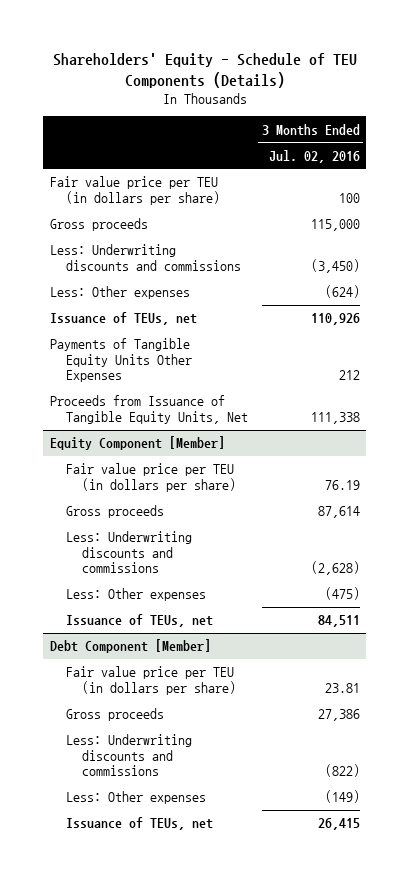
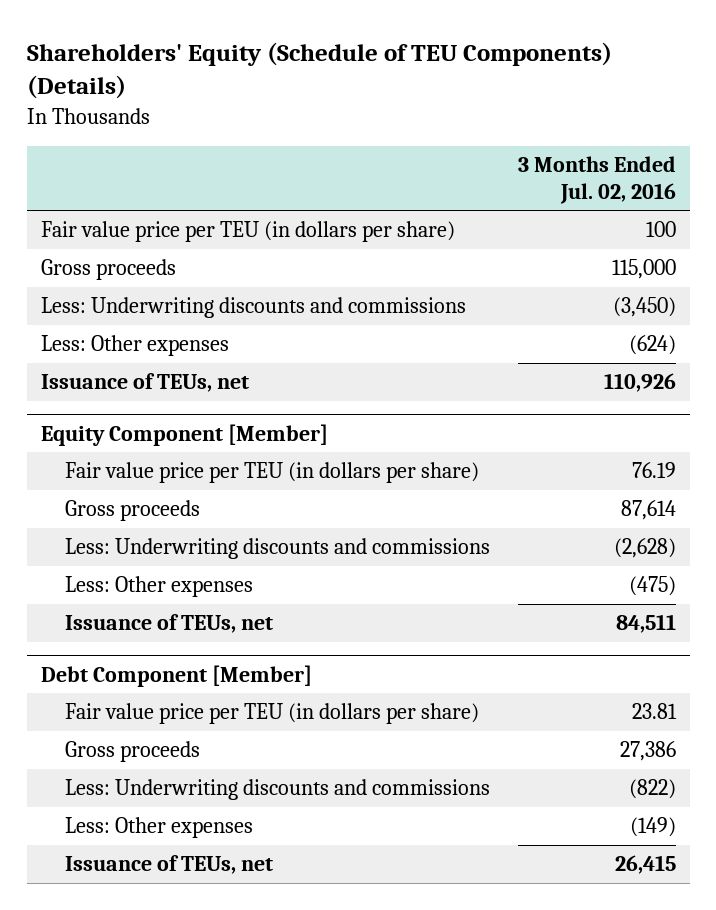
- Shareholders' Equity - Schedule of TEU Components (Details)
+ Shareholders' Equity (Schedule of TEU Components) (Details)
- Payments of Tangible Equity Units Other Expenses | 212
- Proceeds from Issuance of Tangible Equity Units, Net | 111,338

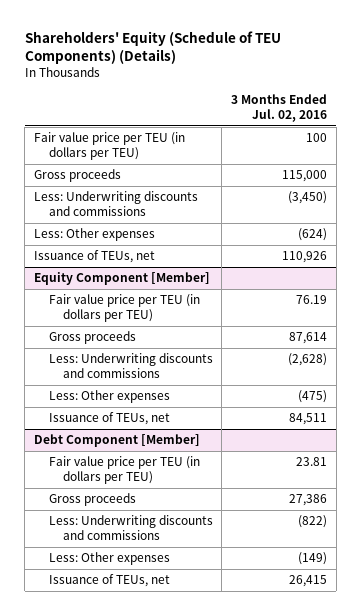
- Fair value price per TEU (in dollars per share) | 100
+ Fair value price per TEU (in dollars per TEU) | 100
@ Equity Component [Member]
- Fair value price per TEU (in dollars per share) | 76.19
+ Fair value price per TEU (in dollars per TEU) | 76.19
@ Debt Component [Member]
- Fair value price per TEU (in dollars per share) | 23.81
+ Fair value price per TEU (in dollars per TEU) | 23.81

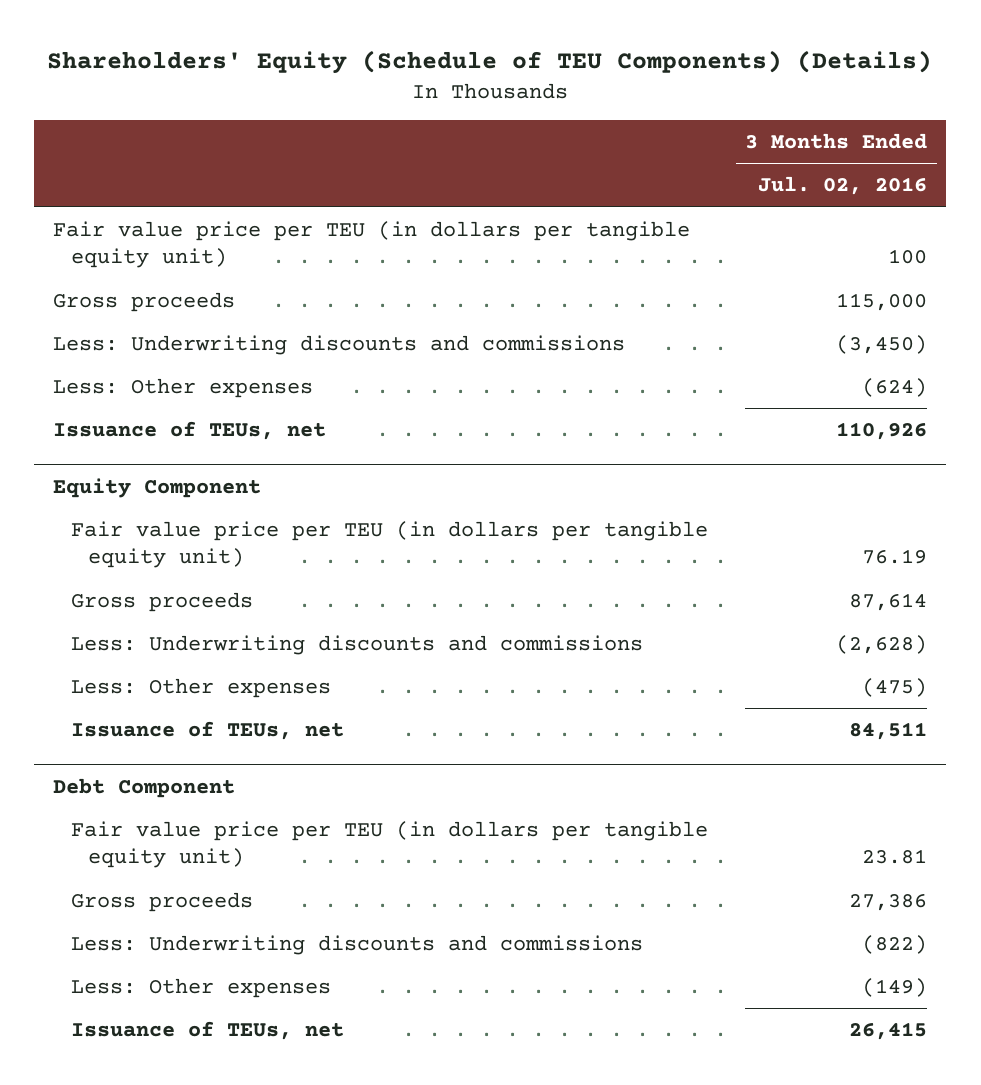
- Fair value price per TEU (in dollars per TEU) | 100
+ Fair value price per TEU (in dollars per tangible equity unit) | 100
- Equity Component [Member]
- Fair value price per TEU (in dollars per TEU) | 76.19
+ Equity Component
+ Fair value price per TEU (in dollars per tangible equity unit) | 76.19
- Debt Component [Member]
- Fair value price per TEU (in dollars per TEU) | 23.81
+ Debt Component
+ Fair value price per TEU (in dollars per tangible equity unit) | 23.81

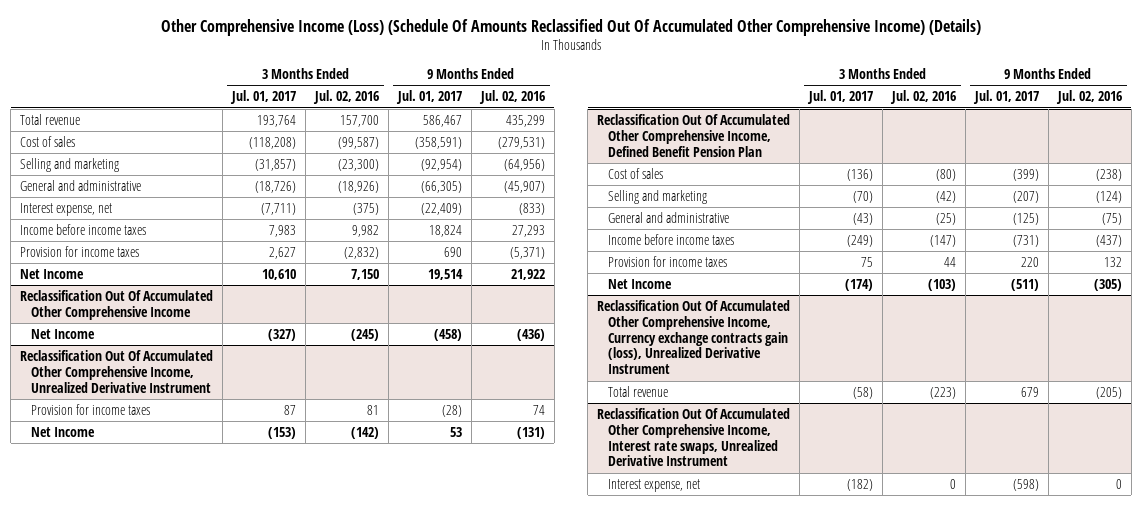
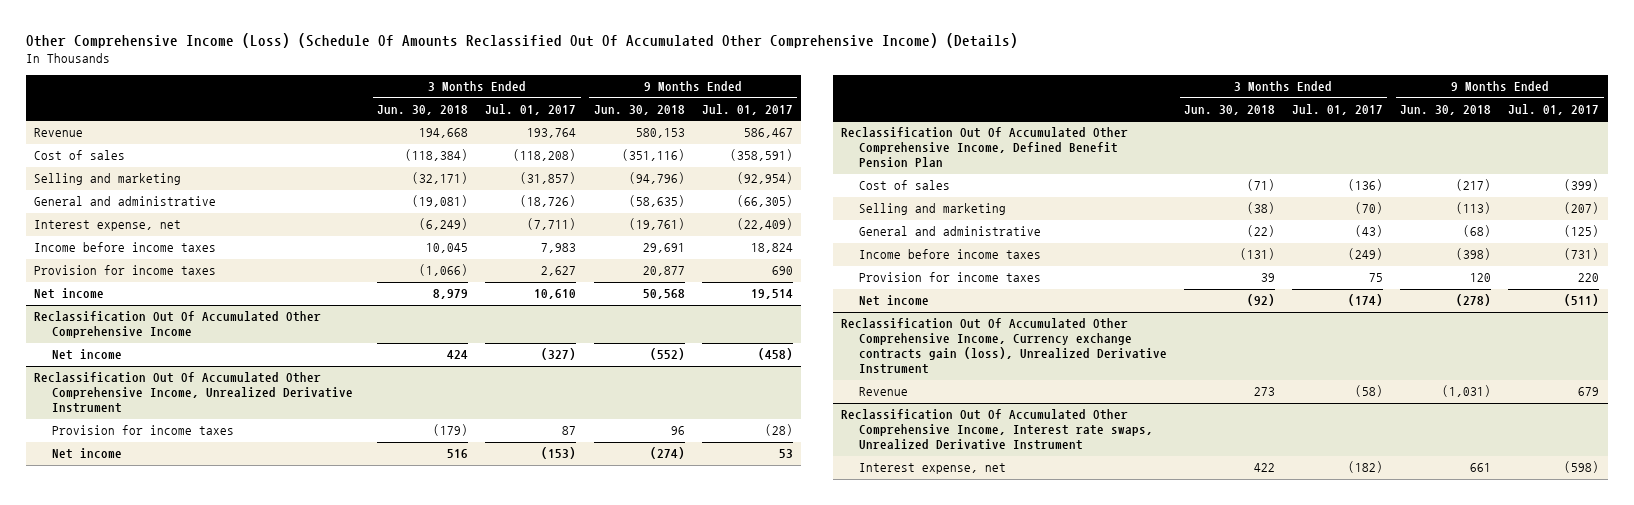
- | 3 Months Ended Jul. 01, 2017 | 3 Months Ended Jul. 02, 2016 | 9 Months Ended Jul. 01, 2017 | 9 Months Ended Jul. 02, 2016
+ | 3 Months Ended Jun. 30, 2018 | 3 Months Ended Jul. 01, 2017 | 9 Months Ended Jun. 30, 2018 | 9 Months Ended Jul. 01, 2017
- Total revenue | 193,764 | 157,700 | 586,467 | 435,299
+ Revenue | 194,668 | 193,764 | 580,153 | 586,467
- Net Income | 10,610 | 7,150 | 19,514 | 21,922
+ Net income | 8,979 | 10,610 | 50,568 | 19,514
@ Reclassification Out Of Accumulated Other Comprehensive Income
- Net Income | (327) | (245) | (458) | (436)
+ Net income | 424 | (327) | (552) | (458)
@ Reclassification Out Of Accumulated Other Comprehensive Income, Unrealized Derivative Instrument
- Net Income | (153) | (142) | 53 | (131)
+ Net income | 516 | (153) | (274) | 53
@ Reclassification Out Of Accumulated Other Comprehensive Income, Defined Benefit Pension Plan
- Net Income | (174) | (103) | (511) | (305)
+ Net income | (92) | (174) | (278) | (511)
@ Reclassification Out Of Accumulated Other Comprehensive Income, Currency exchange contracts gain (loss), Unrealized Derivative Instrument
- Total revenue | (58) | (223) | 679 | (205)
+ Revenue | 273 | (58) | (1,031) | 679

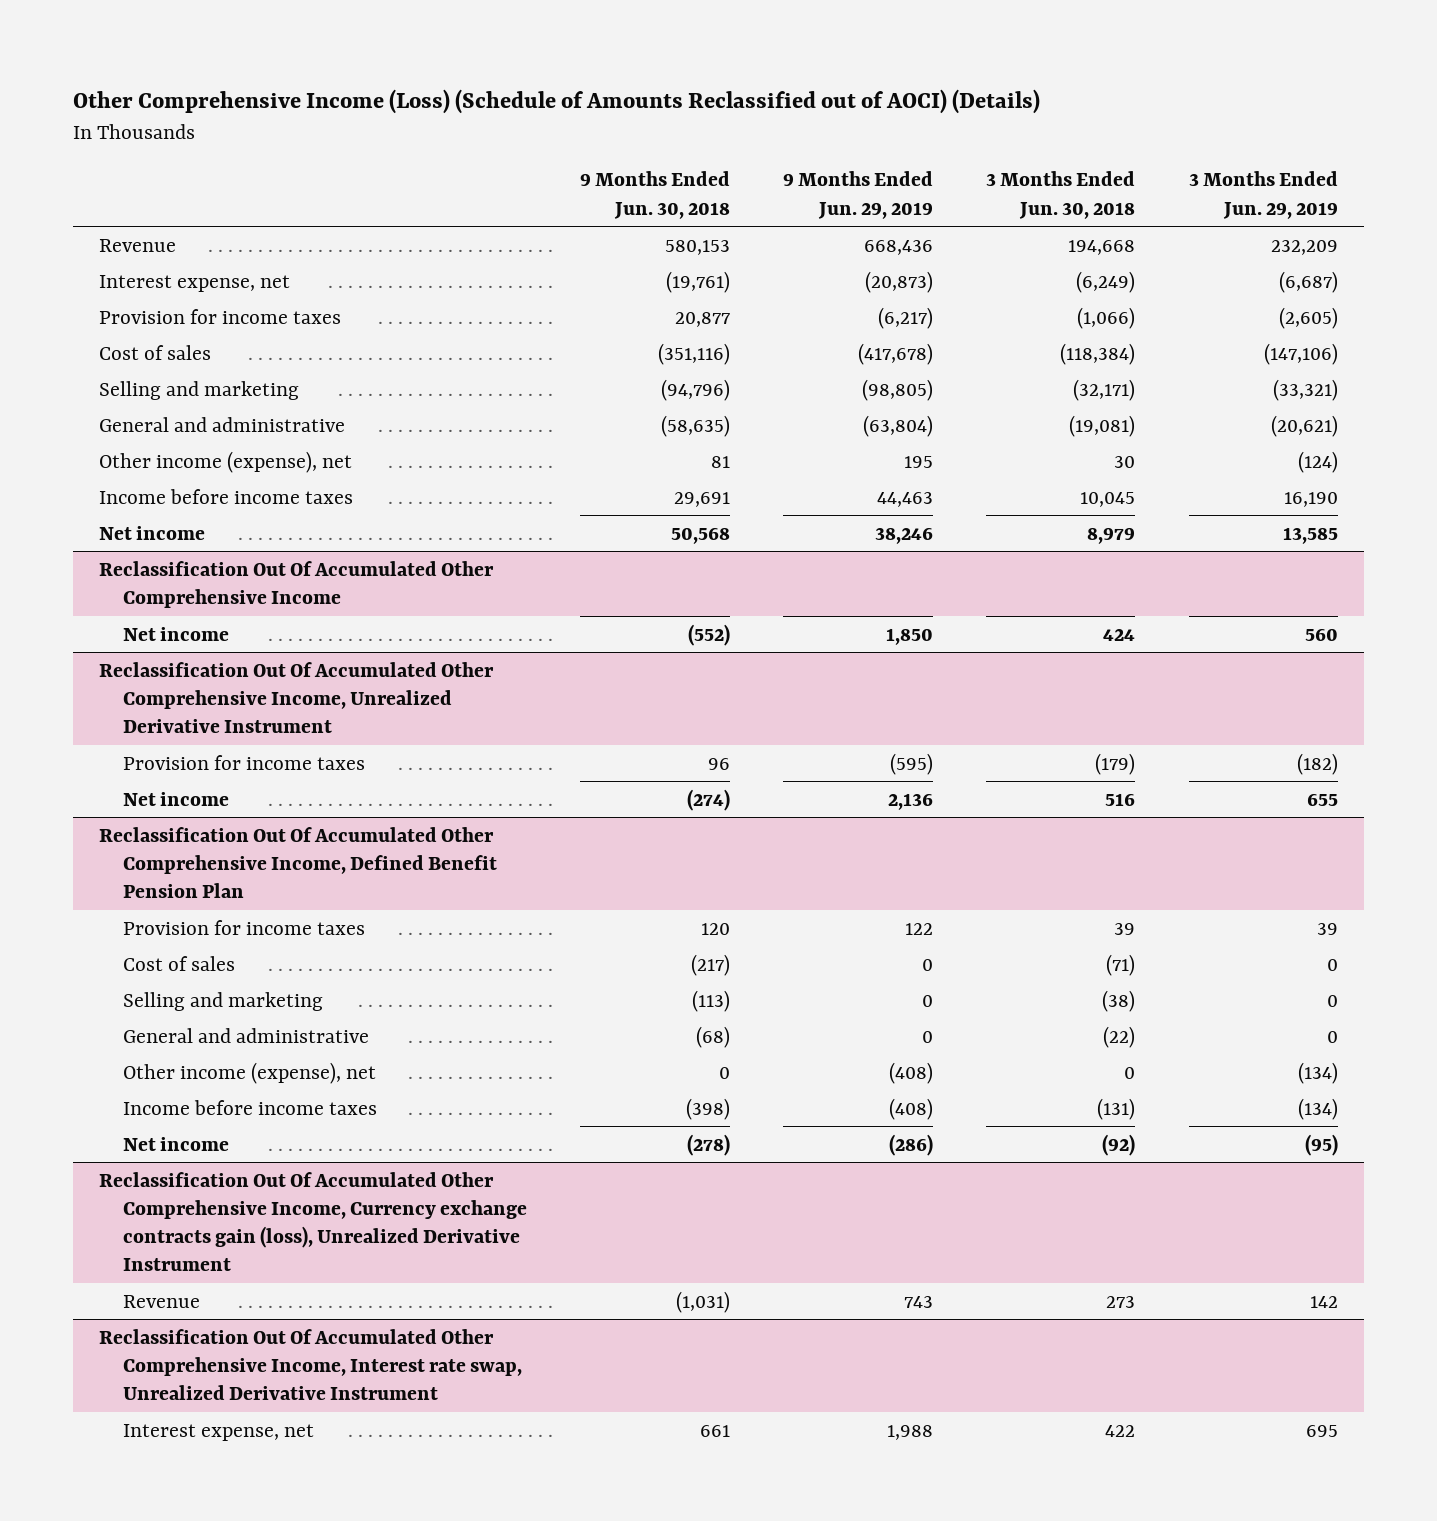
- Other Comprehensive Income (Loss) (Schedule Of Amounts Reclassified Out Of Accumulated Other Comprehensive Income) (Details)
+ Other Comprehensive Income (Loss) (Schedule of Amounts Reclassified out of AOCI) (Details)
- | 3 Months Ended Jun. 30, 2018 | 3 Months Ended Jul. 01, 2017 | 9 Months Ended Jun. 30, 2018 | 9 Months Ended Jul. 01, 2017
+ | 9 Months Ended Jun. 30, 2018 | 9 Months Ended Jun. 29, 2019 | 3 Months Ended Jun. 30, 2018 | 3 Months Ended Jun. 29, 2019
moved up: Interest expense, net | (19,761) | (20,873) | (6,249) | (6,687)
moved up: Provision for income taxes | 20,877 | (6,217) | (1,066) | (2,605)
+ Other income (expense), net | 81 | 195 | 30 | (124)
@ Reclassification Out Of Accumulated Other Comprehensive Income, Defined Benefit Pension Plan
moved up: Provision for income taxes | 120 | 122 | 39 | 39
+ Other income (expense), net | 0 | (408) | 0 | (134)
- Reclassification Out Of Accumulated Other Comprehensive Income, Interest rate swaps, Unrealized Derivative Instrument
+ Reclassification Out Of Accumulated Other Comprehensive Income, Interest rate swap, Unrealized Derivative Instrument

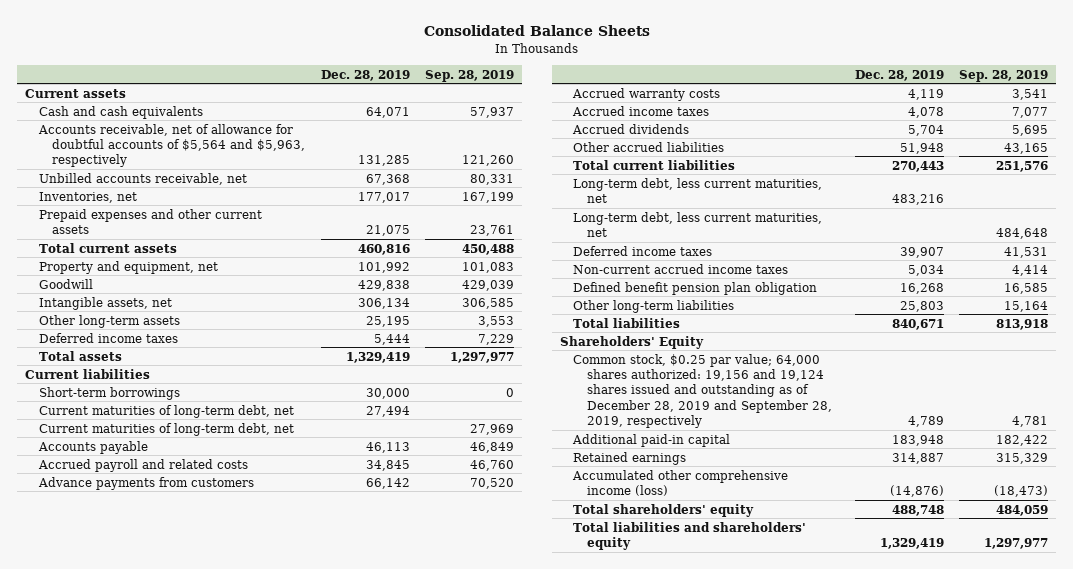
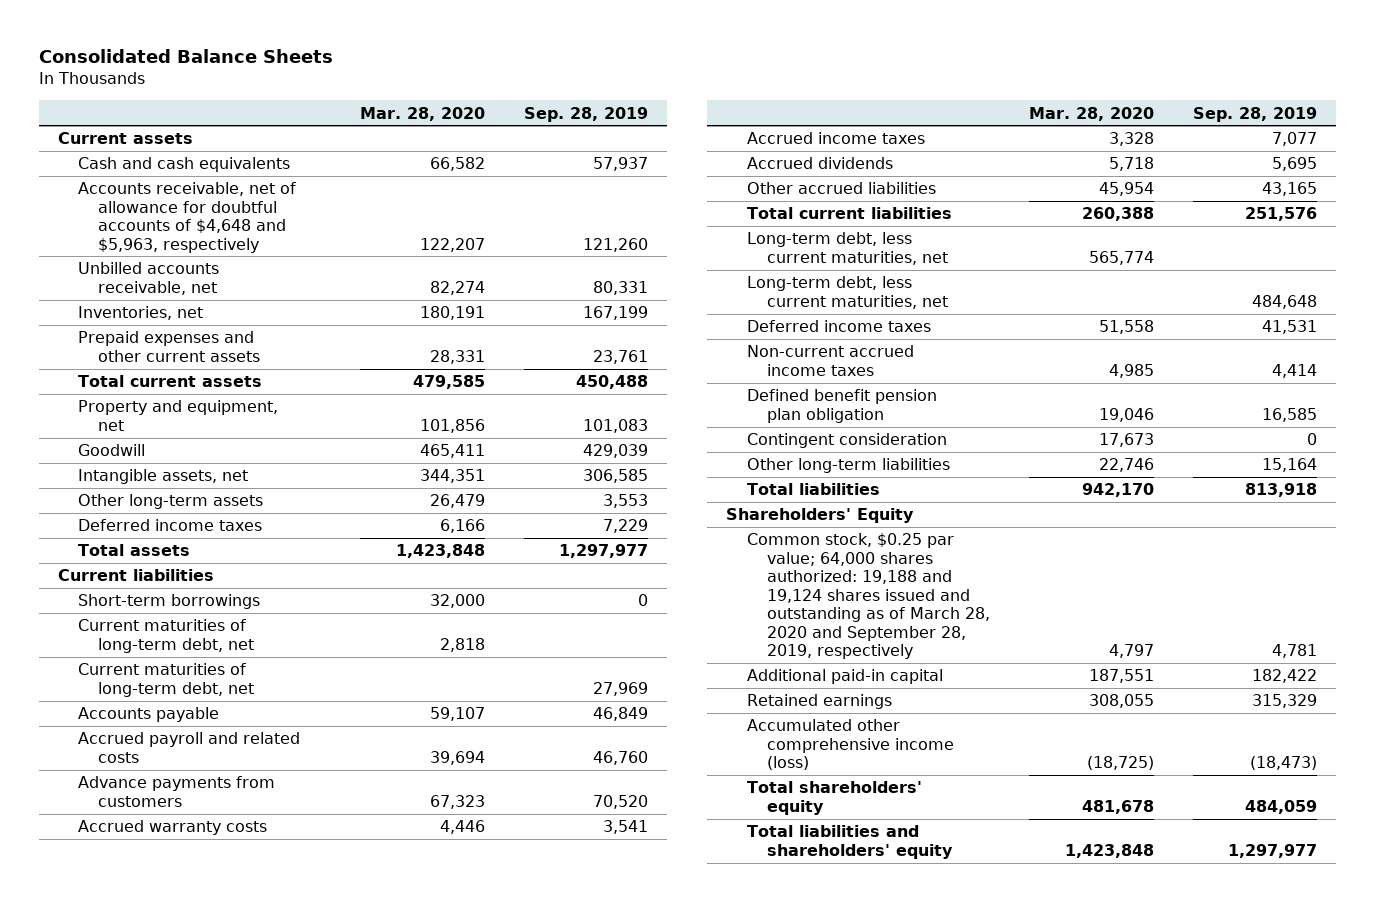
- | Dec. 28, 2019 | Sep. 28, 2019
+ | Mar. 28, 2020 | Sep. 28, 2019
- Accounts receivable, net of allowance for doubtful accounts of $5,564 and $5,963, respectively | 131,285 | 121,260
+ Accounts receivable, net of allowance for doubtful accounts of $4,648 and $5,963, respectively | 122,207 | 121,260
+ Contingent consideration | 17,673 | 0
- Common stock, $0.25 par value; 64,000 shares authorized: 19,156 and 19,124 shares issued and outstanding as of December 28, 2019 and September 28, 2019, respectively | 4,789 | 4,781
+ Common stock, $0.25 par value; 64,000 shares authorized: 19,188 and 19,124 shares issued and outstanding as of March 28, 2020 and September 28, 2019, respectively | 4,797 | 4,781

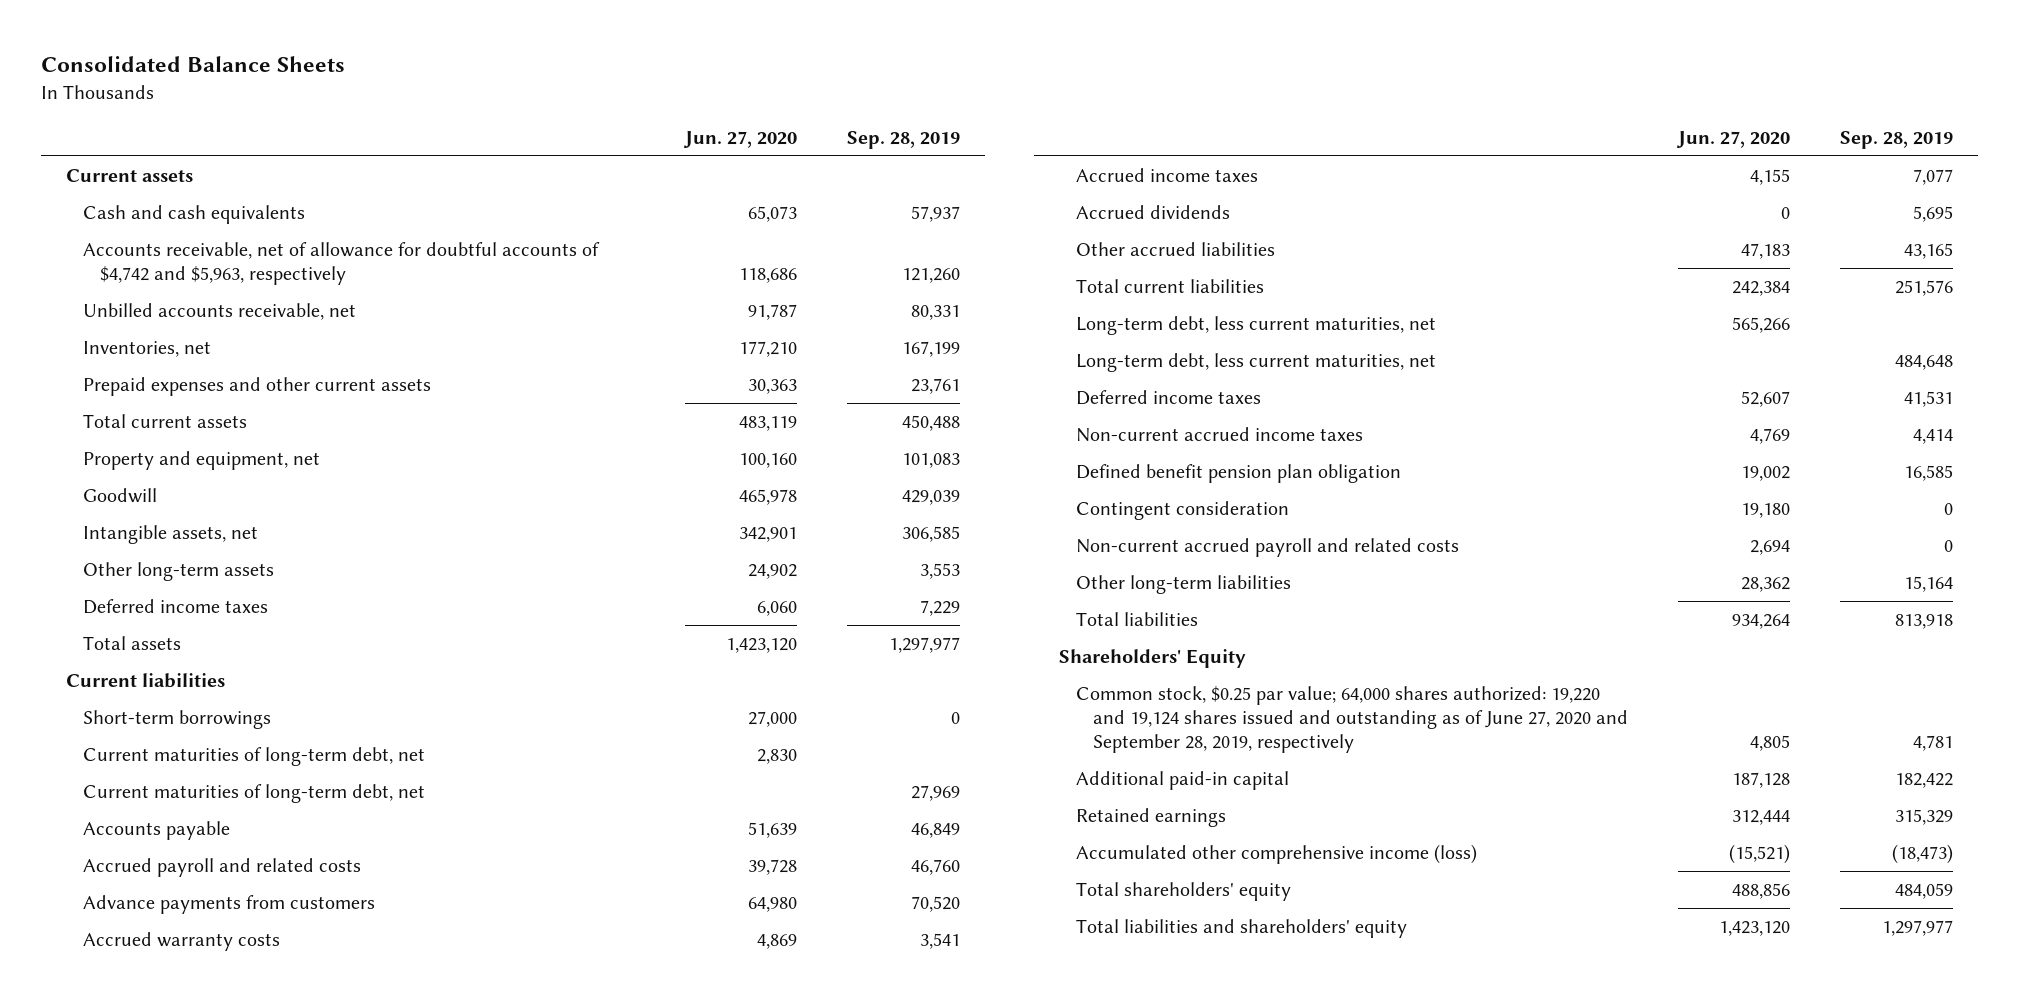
- | Mar. 28, 2020 | Sep. 28, 2019
+ | Jun. 27, 2020 | Sep. 28, 2019
- Accounts receivable, net of allowance for doubtful accounts of $4,648 and $5,963, respectively | 122,207 | 121,260
+ Accounts receivable, net of allowance for doubtful accounts of $4,742 and $5,963, respectively | 118,686 | 121,260
+ Non-current accrued payroll and related costs | 2,694 | 0
- Common stock, $0.25 par value; 64,000 shares authorized: 19,188 and 19,124 shares issued and outstanding as of March 28, 2020 and September 28, 2019, respectively | 4,797 | 4,781
+ Common stock, $0.25 par value; 64,000 shares authorized: 19,220 and 19,124 shares issued and outstanding as of June 27, 2020 and September 28, 2019, respectively | 4,805 | 4,781

